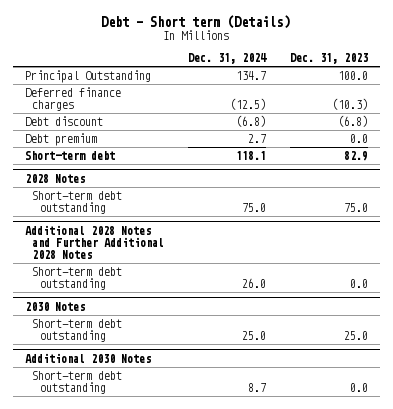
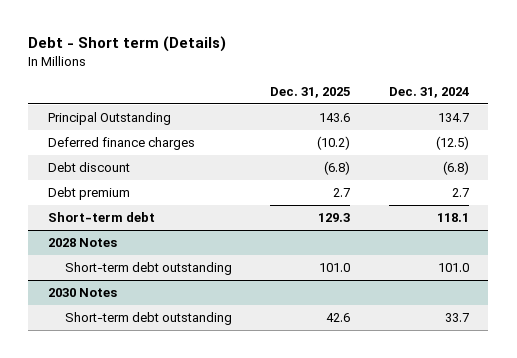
- | Dec. 31, 2024 | Dec. 31, 2023
+ | Dec. 31, 2025 | Dec. 31, 2024
@ 2028 Notes
- Short-term debt outstanding | 75.0 | 75.0
- Additional 2028 Notes and Further Additional 2028 Notes
- Short-term debt outstanding | 26.0 | 0.0
@ 2028 Notes
+ Short-term debt outstanding | 101.0 | 101.0
@ 2030 Notes
- Short-term debt outstanding | 25.0 | 25.0
- Additional 2030 Notes
- Short-term debt outstanding | 8.7 | 0.0
@ 2030 Notes
+ Short-term debt outstanding | 42.6 | 33.7

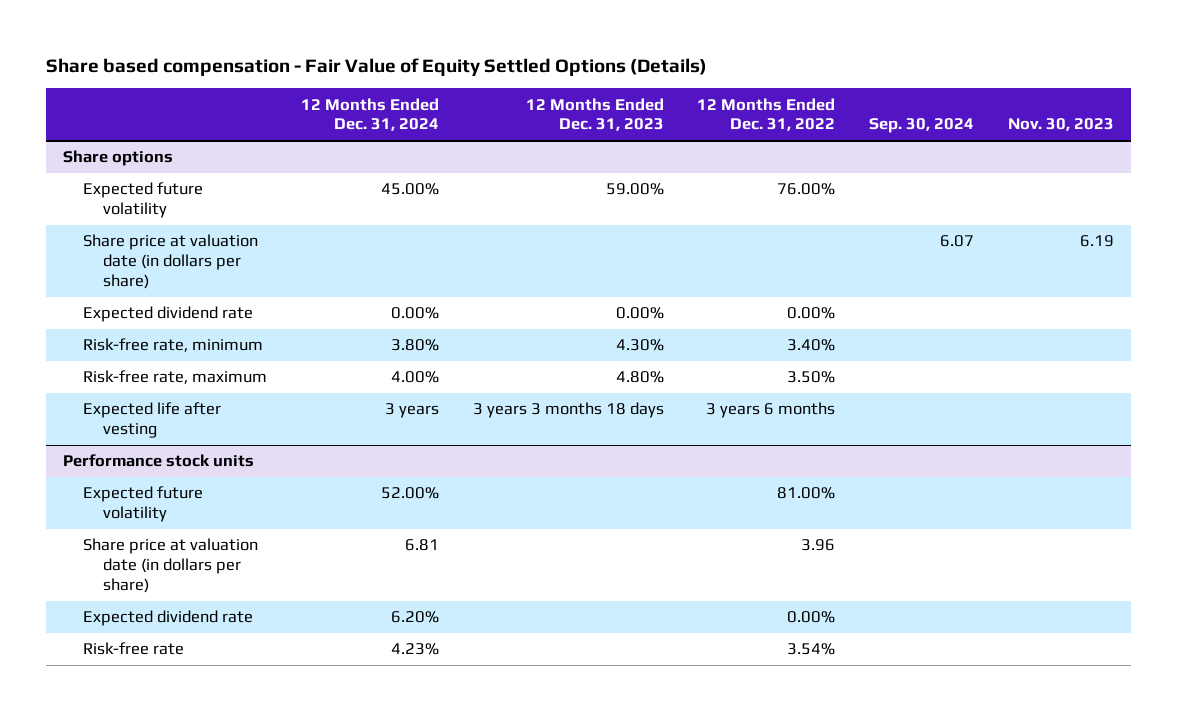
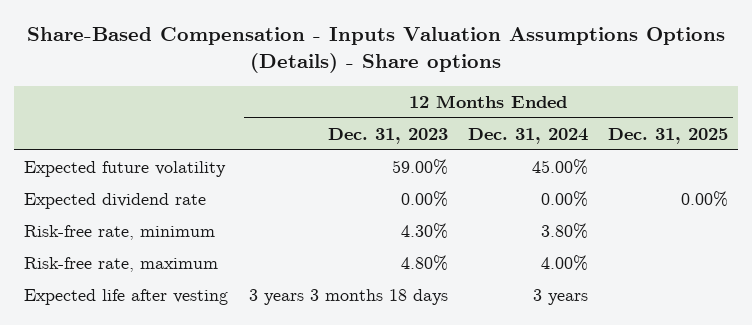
- Share based compensation - Fair Value of Equity Settled Options (Details)
+ Share-Based Compensation - Inputs Valuation Assumptions Options (Details) - Share options
- | 12 Months Ended Dec. 31, 2024 | 12 Months Ended Dec. 31, 2023 | 12 Months Ended Dec. 31, 2022 | Sep. 30, 2024 | Nov. 30, 2023
+ | 12 Months Ended Dec. 31, 2023 | 12 Months Ended Dec. 31, 2024 | 12 Months Ended Dec. 31, 2025
- Share options
- Share price at valuation date (in dollars per share) | | | | 6.07 | 6.19
- Performance stock units
- Expected future volatility | 52.00% | | 81.00% | |
- Share price at valuation date (in dollars per share) | 6.81 | | 3.96 | |
- Expected dividend rate | 6.20% | | 0.00% | |
- Risk-free rate | 4.23% | | 3.54% | |

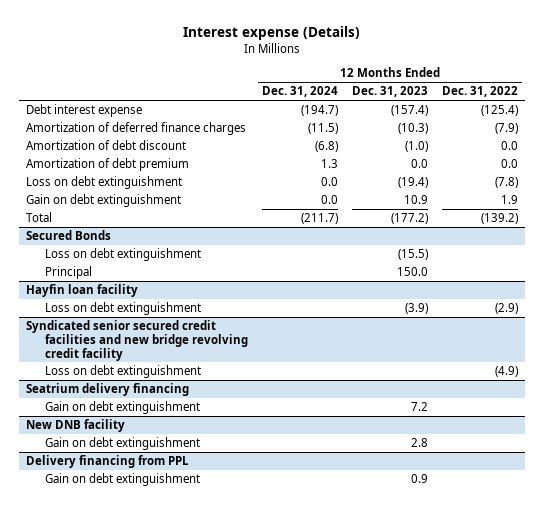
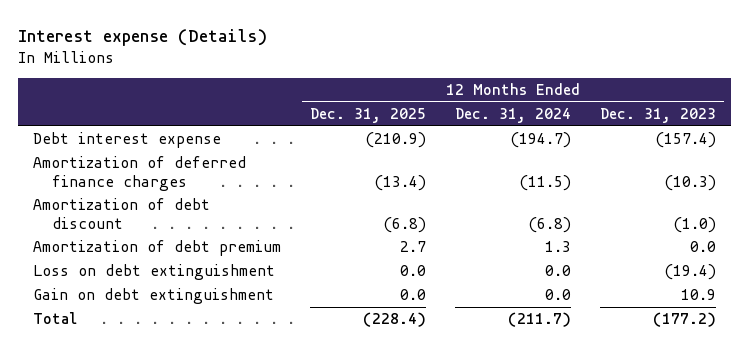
- | 12 Months Ended Dec. 31, 2024 | 12 Months Ended Dec. 31, 2023 | 12 Months Ended Dec. 31, 2022
+ | 12 Months Ended Dec. 31, 2025 | 12 Months Ended Dec. 31, 2024 | 12 Months Ended Dec. 31, 2023
- Secured Bonds
- Loss on debt extinguishment | | (15.5) |
- Principal | | 150.0 |
- Hayfin loan facility
- Loss on debt extinguishment | | (3.9) | (2.9)
- Syndicated senior secured credit facilities and new bridge revolving credit facility
- Loss on debt extinguishment | | | (4.9)
- Seatrium delivery financing
- Gain on debt extinguishment | | 7.2 |
- New DNB facility
- Gain on debt extinguishment | | 2.8 |
- Delivery financing from PPL
- Gain on debt extinguishment | | 0.9 |

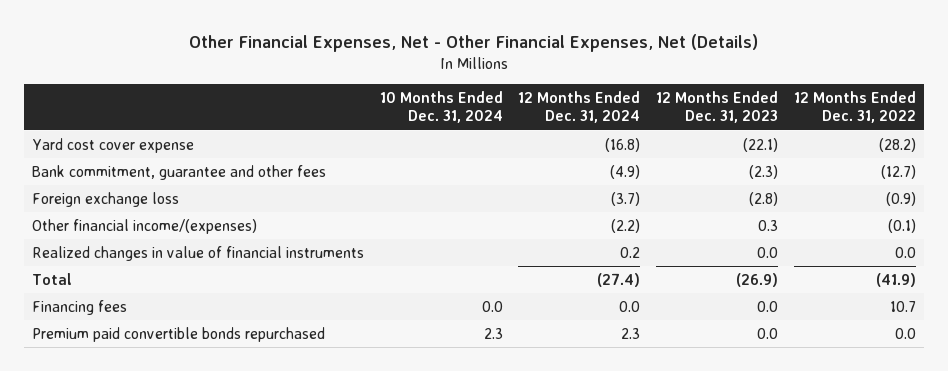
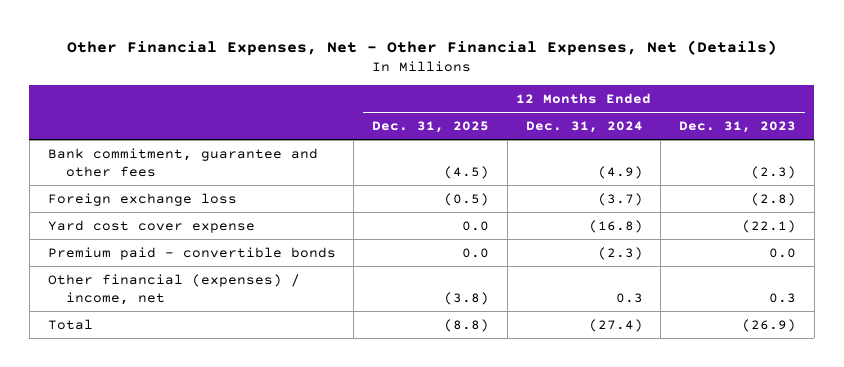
- | 10 Months Ended Dec. 31, 2024 | 12 Months Ended Dec. 31, 2024 | 12 Months Ended Dec. 31, 2023 | 12 Months Ended Dec. 31, 2022
+ | 12 Months Ended Dec. 31, 2025 | 12 Months Ended Dec. 31, 2024 | 12 Months Ended Dec. 31, 2023
- Other financial income/(expenses) | | (2.2) | 0.3 | (0.1)
- Realized changes in value of financial instruments | | 0.2 | 0.0 | 0.0
moved down: Yard cost cover expense | 0.0 | (16.8) | (22.1)
+ Premium paid - convertible bonds | 0.0 | (2.3) | 0.0
+ Other financial (expenses) / income, net | (3.8) | 0.3 | 0.3
- Financing fees | 0.0 | 0.0 | 0.0 | 10.7
- Premium paid convertible bonds repurchased | 2.3 | 2.3 | 0.0 | 0.0

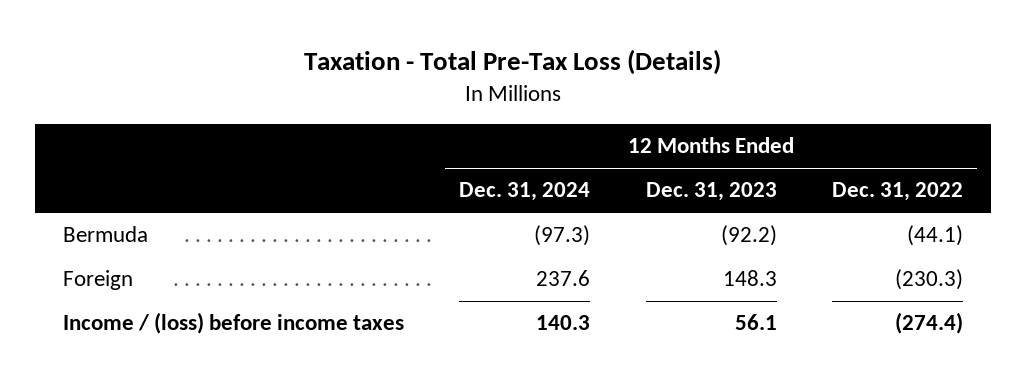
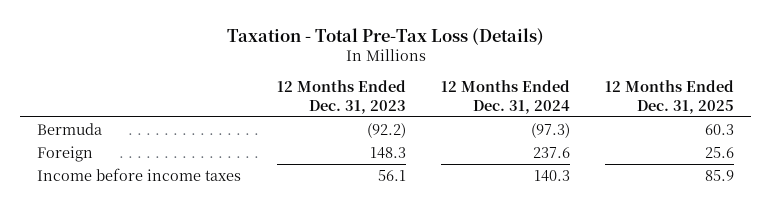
- | 12 Months Ended Dec. 31, 2024 | 12 Months Ended Dec. 31, 2023 | 12 Months Ended Dec. 31, 2022
+ | 12 Months Ended Dec. 31, 2023 | 12 Months Ended Dec. 31, 2024 | 12 Months Ended Dec. 31, 2025
- Income / (loss) before income taxes | 140.3 | 56.1 | (274.4)
+ Income before income taxes | 56.1 | 140.3 | 85.9

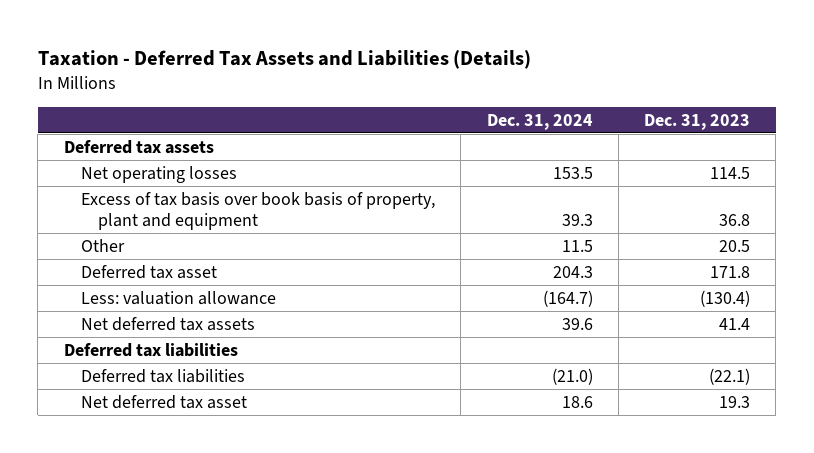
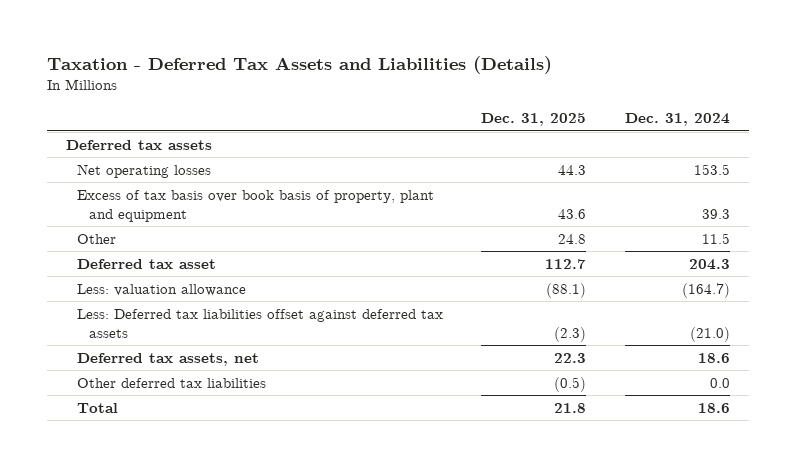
- | Dec. 31, 2024 | Dec. 31, 2023
+ | Dec. 31, 2025 | Dec. 31, 2024
- Net deferred tax assets | 39.6 | 41.4
- Deferred tax liabilities
- Deferred tax liabilities | (21.0) | (22.1)
- Net deferred tax asset | 18.6 | 19.3
+ Less: Deferred tax liabilities offset against deferred tax assets | (2.3) | (21.0)
+ Deferred tax assets, net | 22.3 | 18.6
+ Other deferred tax liabilities | (0.5) | 0.0
+ Total | 21.8 | 18.6

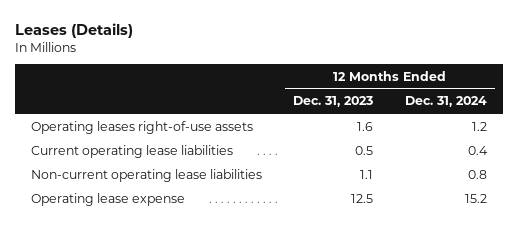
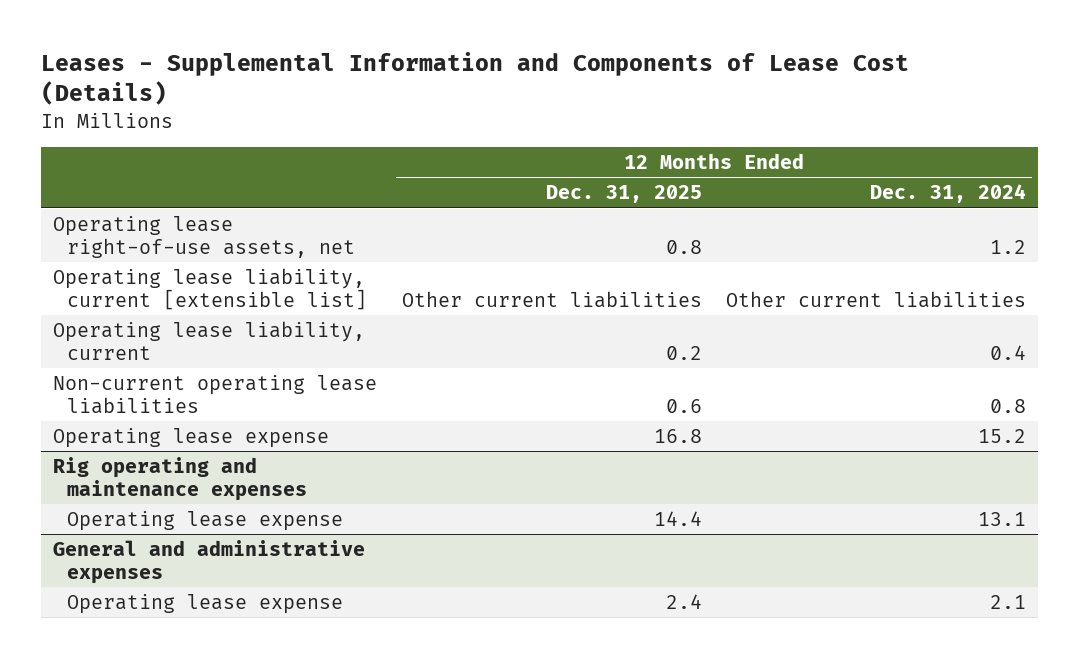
- Leases (Details)
+ Leases - Supplemental Information and Components of Lease Cost (Details)
- | 12 Months Ended Dec. 31, 2023 | 12 Months Ended Dec. 31, 2024
+ | 12 Months Ended Dec. 31, 2025 | 12 Months Ended Dec. 31, 2024
- Operating leases right-of-use assets | 1.6 | 1.2
- Current operating lease liabilities | 0.5 | 0.4
+ Operating lease right-of-use assets, net | 0.8 | 1.2
+ Operating lease liability, current [extensible list] | Other current liabilities | Other current liabilities
+ Operating lease liability, current | 0.2 | 0.4
+ Rig operating and maintenance expenses
+ Operating lease expense | 14.4 | 13.1
+ General and administrative expenses
+ Operating lease expense | 2.4 | 2.1

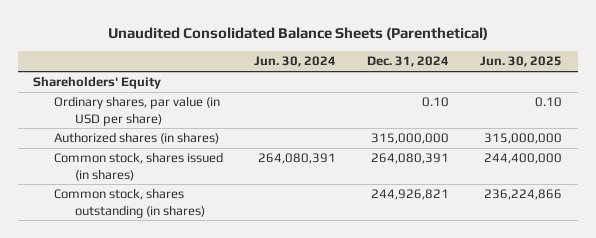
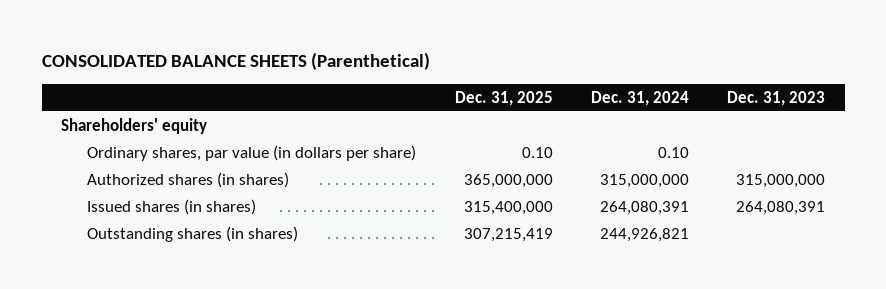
- Unaudited Consolidated Balance Sheets (Parenthetical)
+ CONSOLIDATED BALANCE SHEETS (Parenthetical)
- | Jun. 30, 2024 | Dec. 31, 2024 | Jun. 30, 2025
+ | Dec. 31, 2025 | Dec. 31, 2024 | Dec. 31, 2023
- Shareholders' Equity
- Ordinary shares, par value (in USD per share) | | 0.10 | 0.10
+ Shareholders' equity
+ Ordinary shares, par value (in dollars per share) | 0.10 | 0.10 |
- Common stock, shares issued (in shares) | 264,080,391 | 264,080,391 | 244,400,000
- Common stock, shares outstanding (in shares) | | 244,926,821 | 236,224,866
+ Issued shares (in shares) | 315,400,000 | 264,080,391 | 264,080,391
+ Outstanding shares (in shares) | 307,215,419 | 244,926,821 |

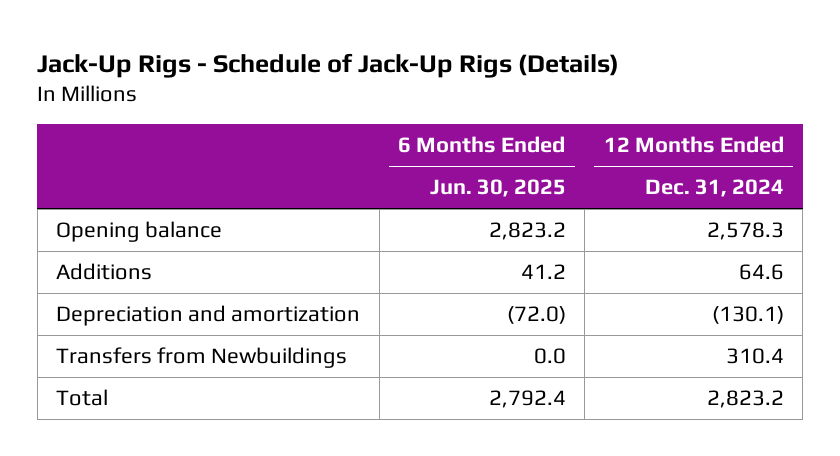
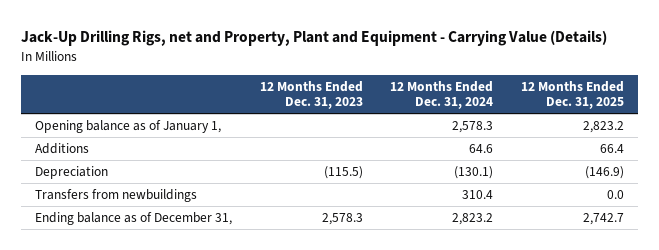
- Jack-Up Rigs - Schedule of Jack-Up Rigs (Details)
+ Jack-Up Drilling Rigs, net and Property, Plant and Equipment - Carrying Value (Details)
- | 6 Months Ended Jun. 30, 2025 | 12 Months Ended Dec. 31, 2024
+ | 12 Months Ended Dec. 31, 2023 | 12 Months Ended Dec. 31, 2024 | 12 Months Ended Dec. 31, 2025
- Opening balance | 2,823.2 | 2,578.3
+ Opening balance as of January 1, | | 2,578.3 | 2,823.2
- Depreciation and amortization | (72.0) | (130.1)
- Transfers from Newbuildings | 0.0 | 310.4
- Total | 2,792.4 | 2,823.2
+ Depreciation | (115.5) | (130.1) | (146.9)
+ Transfers from newbuildings | | 310.4 | 0.0
+ Ending balance as of December 31, | 2,578.3 | 2,823.2 | 2,742.7

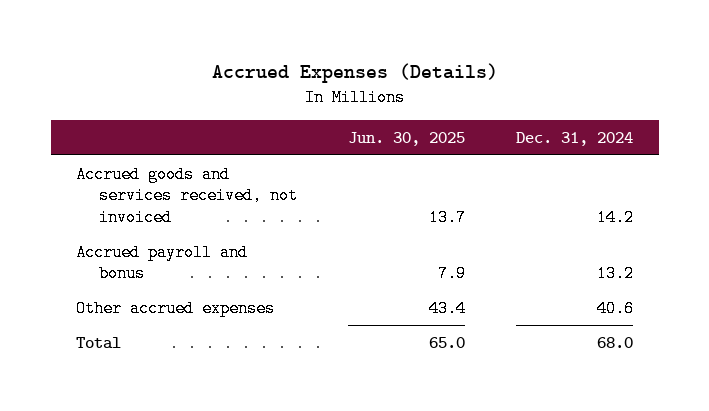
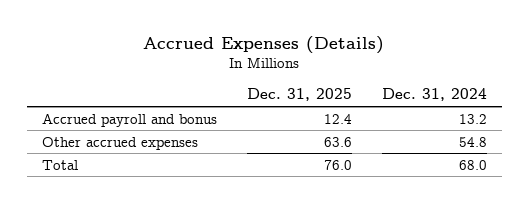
- | Jun. 30, 2025 | Dec. 31, 2024
+ | Dec. 31, 2025 | Dec. 31, 2024
- Accrued goods and services received, not invoiced | 13.7 | 14.2
- Other accrued expenses | 43.4 | 40.6
+ Other accrued expenses | 63.6 | 54.8

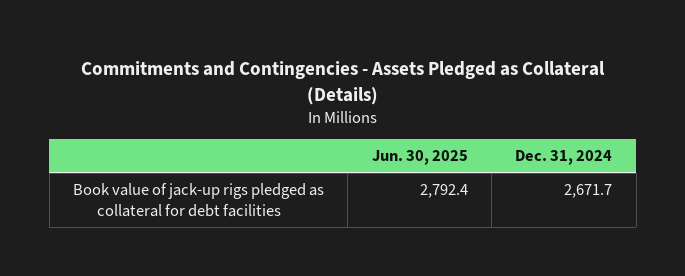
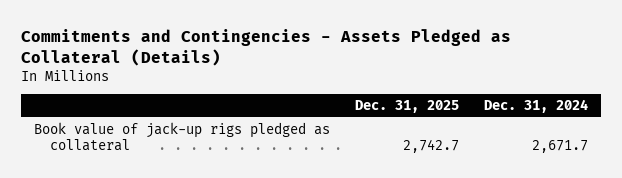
- | Jun. 30, 2025 | Dec. 31, 2024
+ | Dec. 31, 2025 | Dec. 31, 2024
- Book value of jack-up rigs pledged as collateral for debt facilities | 2,792.4 | 2,671.7
+ Book value of jack-up rigs pledged as collateral | 2,742.7 | 2,671.7

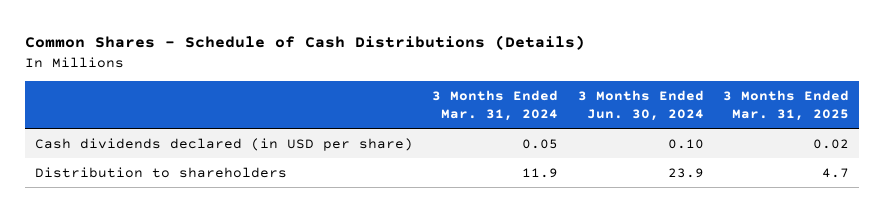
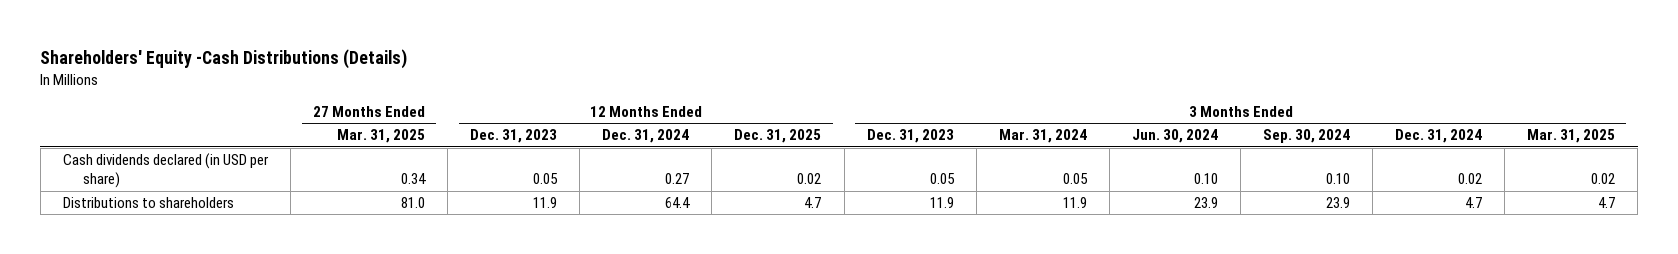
- Common Shares - Schedule of Cash Distributions (Details)
+ Shareholders' Equity -Cash Distributions (Details)
- | 3 Months Ended Mar. 31, 2024 | 3 Months Ended Jun. 30, 2024 | 3 Months Ended Mar. 31, 2025
+ | 27 Months Ended Mar. 31, 2025 | 12 Months Ended Dec. 31, 2023 | 12 Months Ended Dec. 31, 2024 | 12 Months Ended Dec. 31, 2025 | 3 Months Ended Dec. 31, 2023 | 3 Months Ended Mar. 31, 2024 | 3 Months Ended Jun. 30, 2024 | 3 Months Ended Sep. 30, 2024 | 3 Months Ended Dec. 31, 2024 | 3 Months Ended Mar. 31, 2025
- Distribution to shareholders | 11.9 | 23.9 | 4.7
+ Distributions to shareholders | 81.0 | 11.9 | 64.4 | 4.7 | 11.9 | 11.9 | 23.9 | 23.9 | 4.7 | 4.7

